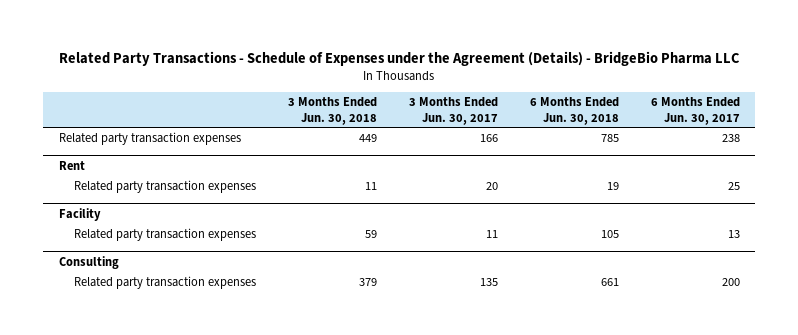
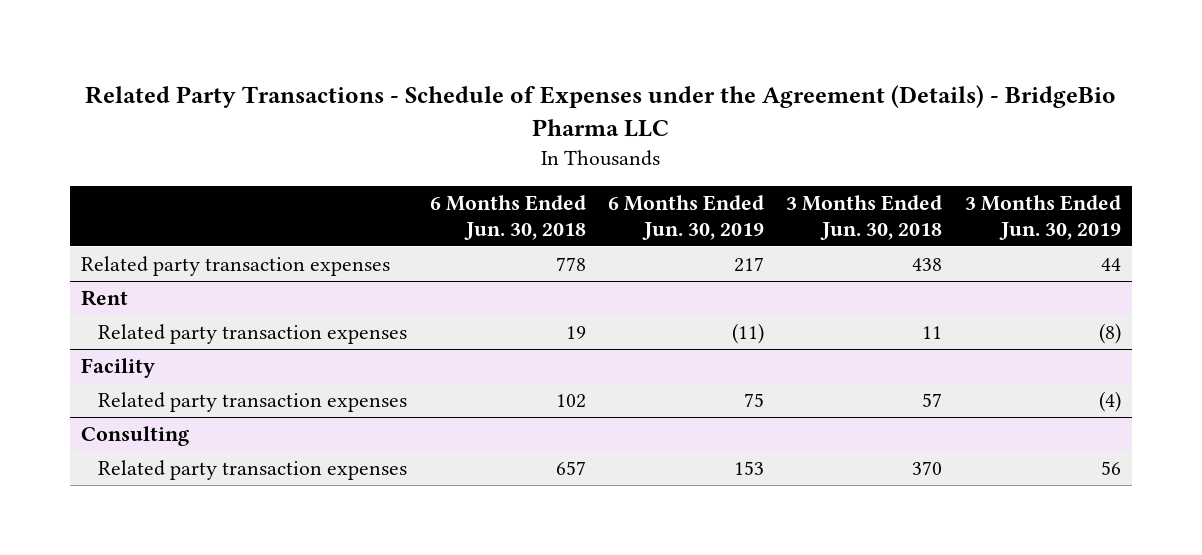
- | 3 Months Ended Jun. 30, 2018 | 3 Months Ended Jun. 30, 2017 | 6 Months Ended Jun. 30, 2018 | 6 Months Ended Jun. 30, 2017
+ | 6 Months Ended Jun. 30, 2018 | 6 Months Ended Jun. 30, 2019 | 3 Months Ended Jun. 30, 2018 | 3 Months Ended Jun. 30, 2019
- Related party transaction expenses | 449 | 166 | 785 | 238
+ Related party transaction expenses | 778 | 217 | 438 | 44
@ Facility
- Related party transaction expenses | 59 | 11 | 105 | 13
+ Related party transaction expenses | 102 | 75 | 57 | (4)
@ Consulting
- Related party transaction expenses | 379 | 135 | 661 | 200
+ Related party transaction expenses | 657 | 153 | 370 | 56

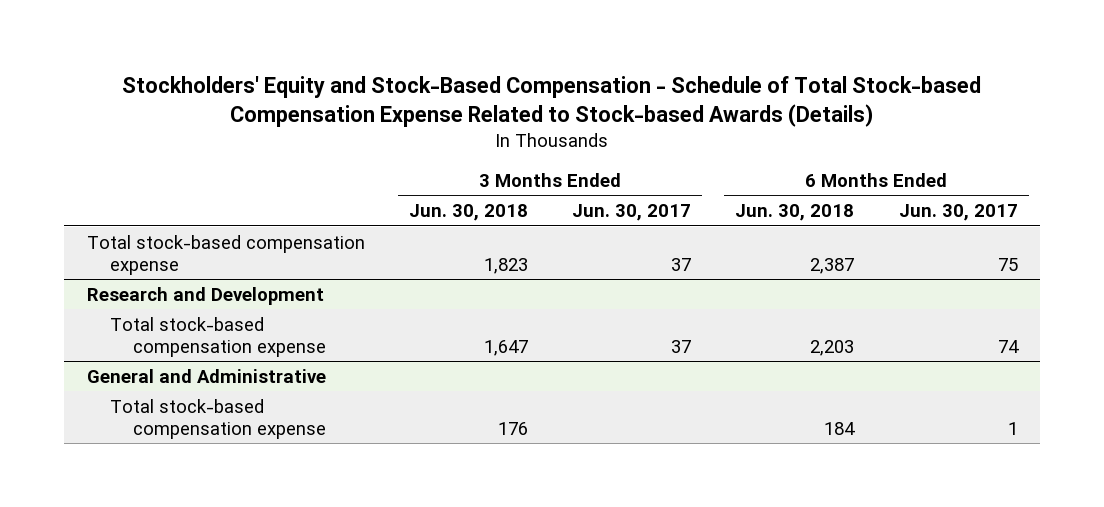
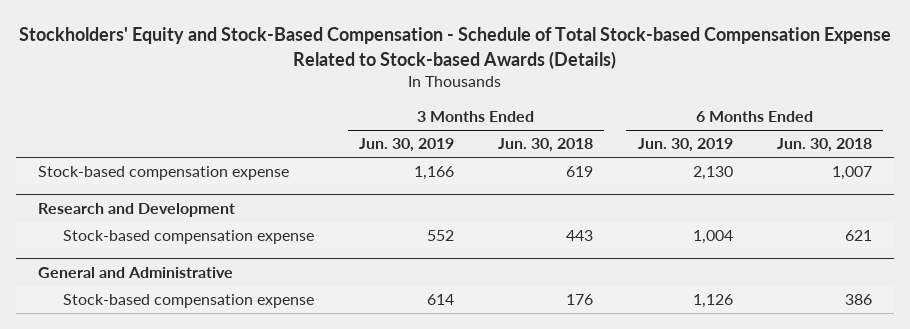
- | 3 Months Ended Jun. 30, 2018 | 3 Months Ended Jun. 30, 2017 | 6 Months Ended Jun. 30, 2018 | 6 Months Ended Jun. 30, 2017
+ | 3 Months Ended Jun. 30, 2019 | 3 Months Ended Jun. 30, 2018 | 6 Months Ended Jun. 30, 2019 | 6 Months Ended Jun. 30, 2018
- Total stock-based compensation expense | 1,823 | 37 | 2,387 | 75
+ Stock-based compensation expense | 1,166 | 619 | 2,130 | 1,007
@ Research and Development
- Total stock-based compensation expense | 1,647 | 37 | 2,203 | 74
+ Stock-based compensation expense | 552 | 443 | 1,004 | 621
@ General and Administrative
- Total stock-based compensation expense | 176 | | 184 | 1
+ Stock-based compensation expense | 614 | 176 | 1,126 | 386

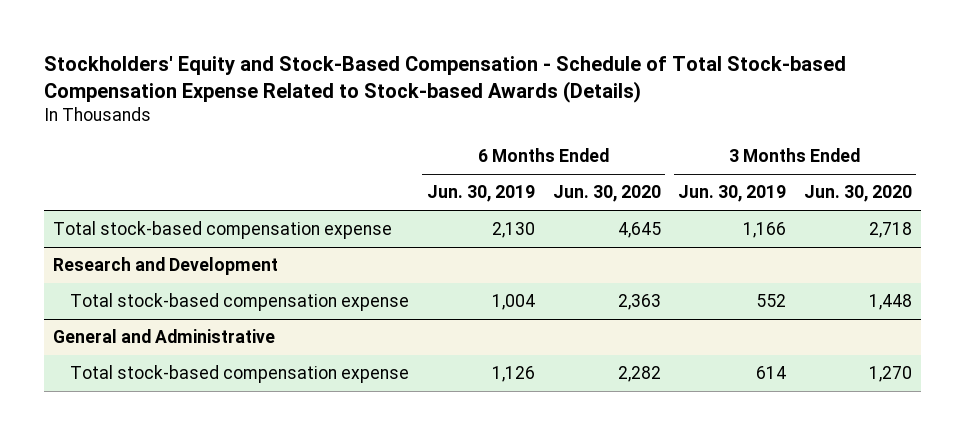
- | 3 Months Ended Jun. 30, 2019 | 3 Months Ended Jun. 30, 2018 | 6 Months Ended Jun. 30, 2019 | 6 Months Ended Jun. 30, 2018
+ | 6 Months Ended Jun. 30, 2019 | 6 Months Ended Jun. 30, 2020 | 3 Months Ended Jun. 30, 2019 | 3 Months Ended Jun. 30, 2020
- Stock-based compensation expense | 1,166 | 619 | 2,130 | 1,007
+ Total stock-based compensation expense | 2,130 | 4,645 | 1,166 | 2,718
@ Research and Development
- Stock-based compensation expense | 552 | 443 | 1,004 | 621
+ Total stock-based compensation expense | 1,004 | 2,363 | 552 | 1,448
@ General and Administrative
- Stock-based compensation expense | 614 | 176 | 1,126 | 386
+ Total stock-based compensation expense | 1,126 | 2,282 | 614 | 1,270

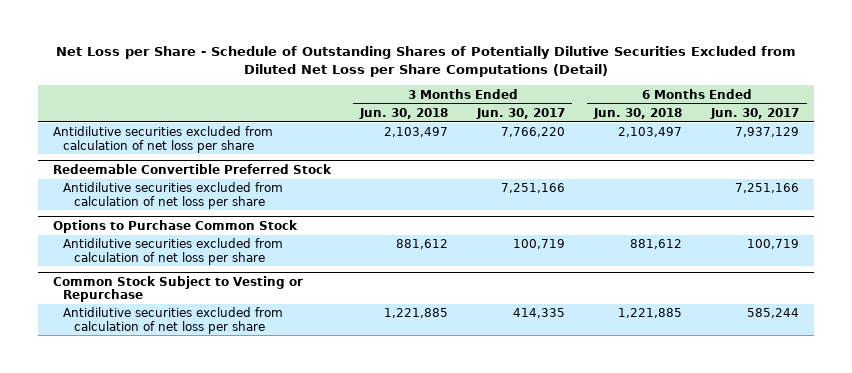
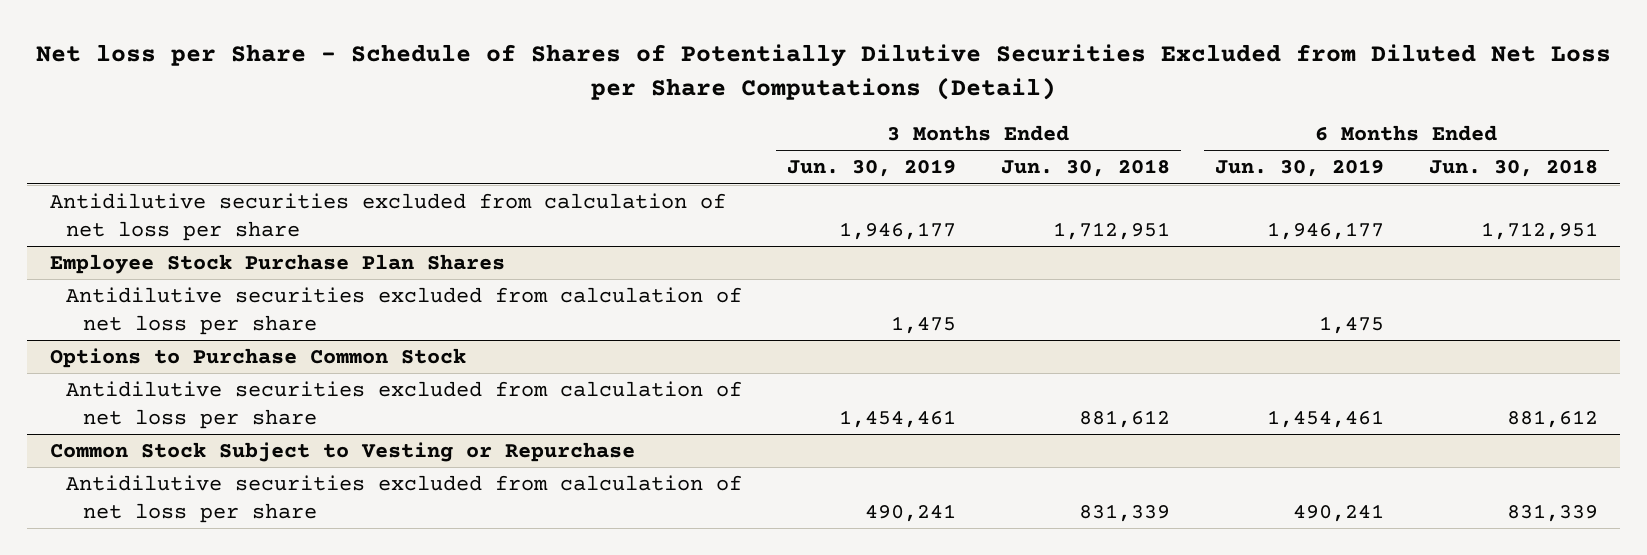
- Net Loss per Share - Schedule of Outstanding Shares of Potentially Dilutive Securities Excluded from Diluted Net Loss per Share Computations (Detail)
+ Net loss per Share - Schedule of Shares of Potentially Dilutive Securities Excluded from Diluted Net Loss per Share Computations (Detail)
- | 3 Months Ended Jun. 30, 2018 | 3 Months Ended Jun. 30, 2017 | 6 Months Ended Jun. 30, 2018 | 6 Months Ended Jun. 30, 2017
+ | 3 Months Ended Jun. 30, 2019 | 3 Months Ended Jun. 30, 2018 | 6 Months Ended Jun. 30, 2019 | 6 Months Ended Jun. 30, 2018
- Antidilutive securities excluded from calculation of net loss per share | 2,103,497 | 7,766,220 | 2,103,497 | 7,937,129
- Redeemable Convertible Preferred Stock
+ Antidilutive securities excluded from calculation of net loss per share | 1,946,177 | 1,712,951 | 1,946,177 | 1,712,951
+ Employee Stock Purchase Plan Shares
@ Common Stock Subject to Vesting or Repurchase
- Antidilutive securities excluded from calculation of net loss per share | 1,221,885 | 414,335 | 1,221,885 | 585,244
+ Antidilutive securities excluded from calculation of net loss per share | 490,241 | 831,339 | 490,241 | 831,339

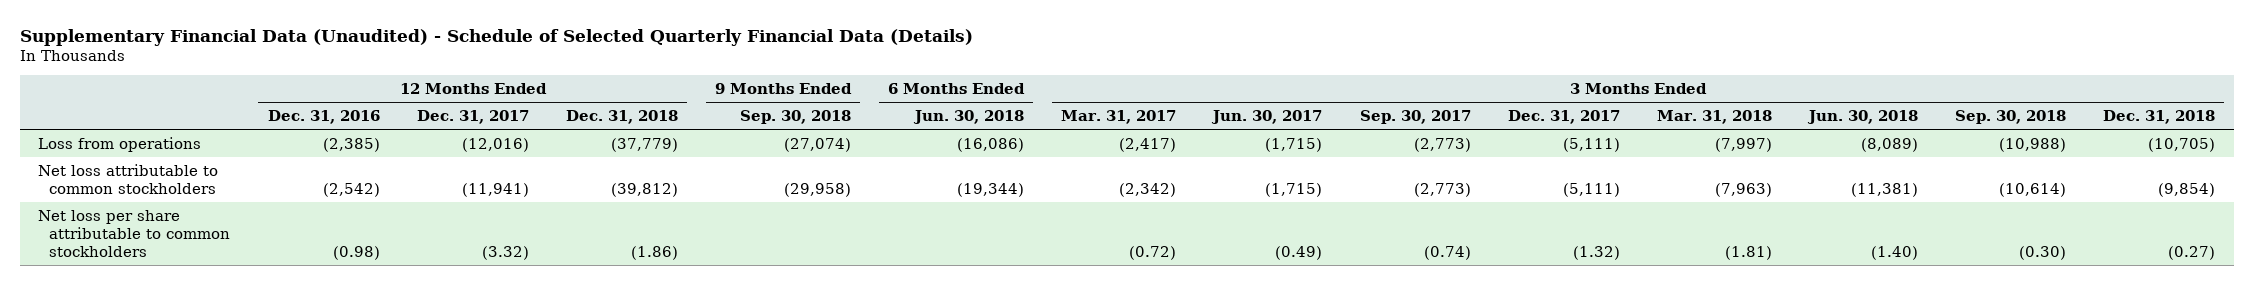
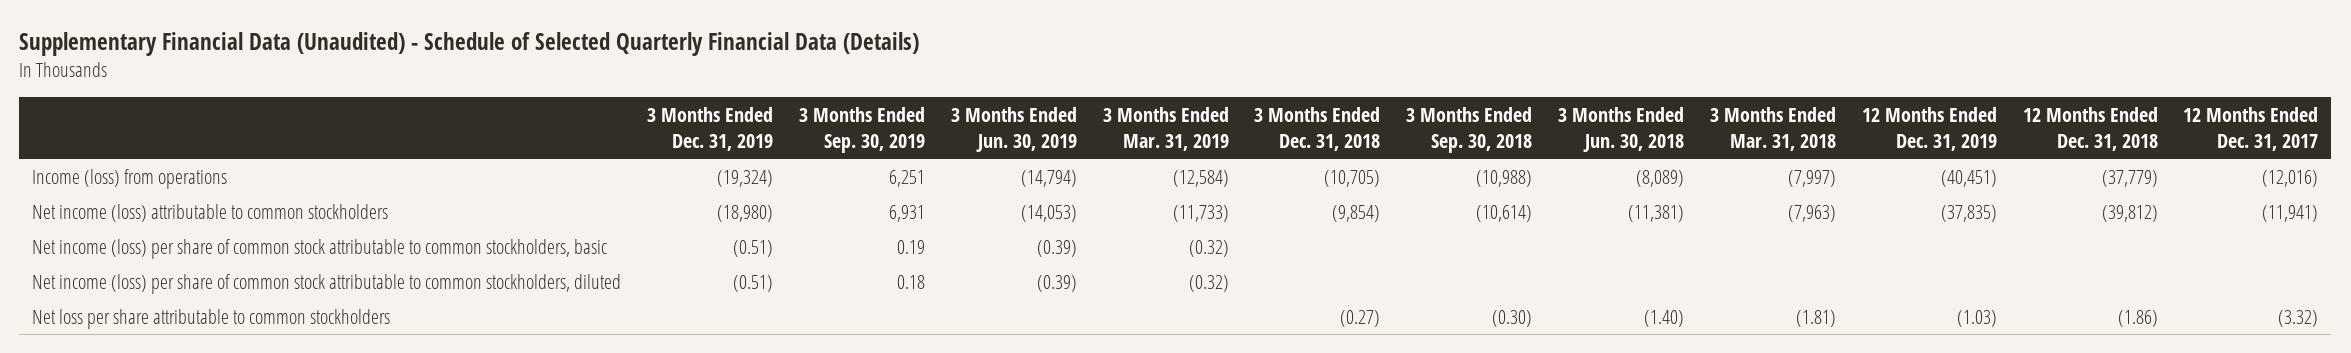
- | 12 Months Ended Dec. 31, 2016 | 12 Months Ended Dec. 31, 2017 | 12 Months Ended Dec. 31, 2018 | 9 Months Ended Sep. 30, 2018 | 6 Months Ended Jun. 30, 2018 | 3 Months Ended Mar. 31, 2017 | 3 Months Ended Jun. 30, 2017 | 3 Months Ended Sep. 30, 2017 | 3 Months Ended Dec. 31, 2017 | 3 Months Ended Mar. 31, 2018 | 3 Months Ended Jun. 30, 2018 | 3 Months Ended Sep. 30, 2018 | 3 Months Ended Dec. 31, 2018
+ | 3 Months Ended Dec. 31, 2019 | 3 Months Ended Sep. 30, 2019 | 3 Months Ended Jun. 30, 2019 | 3 Months Ended Mar. 31, 2019 | 3 Months Ended Dec. 31, 2018 | 3 Months Ended Sep. 30, 2018 | 3 Months Ended Jun. 30, 2018 | 3 Months Ended Mar. 31, 2018 | 12 Months Ended Dec. 31, 2019 | 12 Months Ended Dec. 31, 2018 | 12 Months Ended Dec. 31, 2017
- Loss from operations | (2,385) | (12,016) | (37,779) | (27,074) | (16,086) | (2,417) | (1,715) | (2,773) | (5,111) | (7,997) | (8,089) | (10,988) | (10,705)
- Net loss attributable to common stockholders | (2,542) | (11,941) | (39,812) | (29,958) | (19,344) | (2,342) | (1,715) | (2,773) | (5,111) | (7,963) | (11,381) | (10,614) | (9,854)
+ Income (loss) from operations | (19,324) | 6,251 | (14,794) | (12,584) | (10,705) | (10,988) | (8,089) | (7,997) | (40,451) | (37,779) | (12,016)
+ Net income (loss) attributable to common stockholders | (18,980) | 6,931 | (14,053) | (11,733) | (9,854) | (10,614) | (11,381) | (7,963) | (37,835) | (39,812) | (11,941)
+ Net income (loss) per share of common stock attributable to common stockholders, basic | (0.51) | 0.19 | (0.39) | (0.32) | | | | | | |
+ Net income (loss) per share of common stock attributable to common stockholders, diluted | (0.51) | 0.18 | (0.39) | (0.32) | | | | | | |

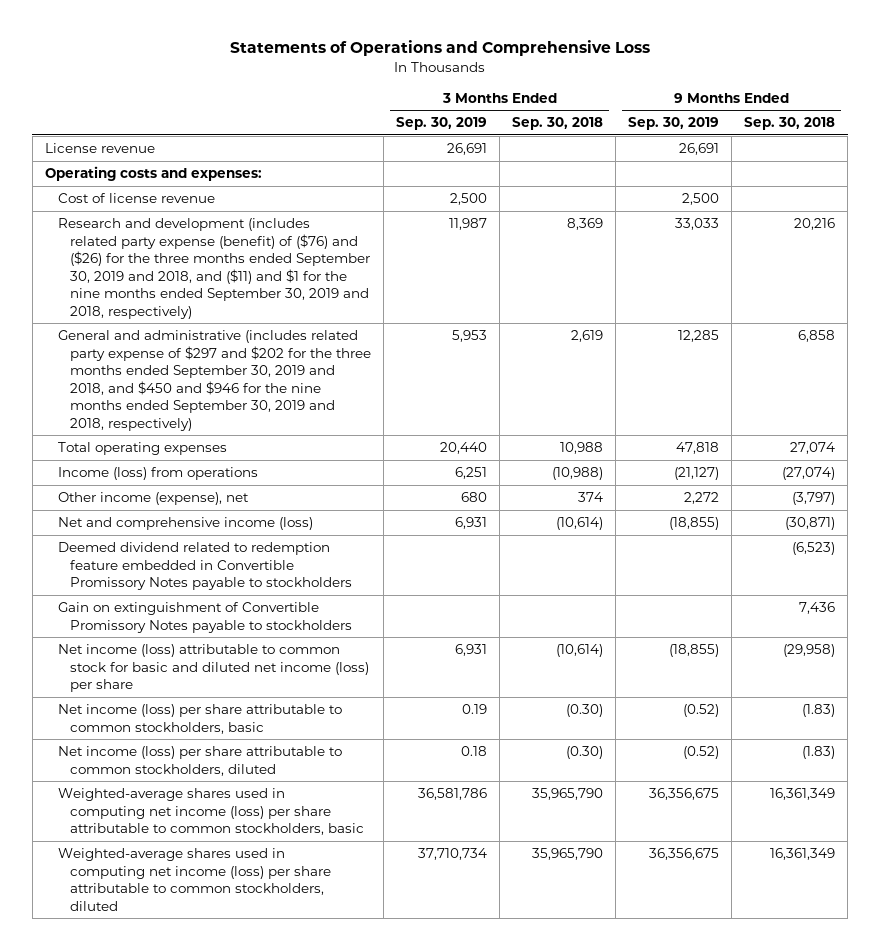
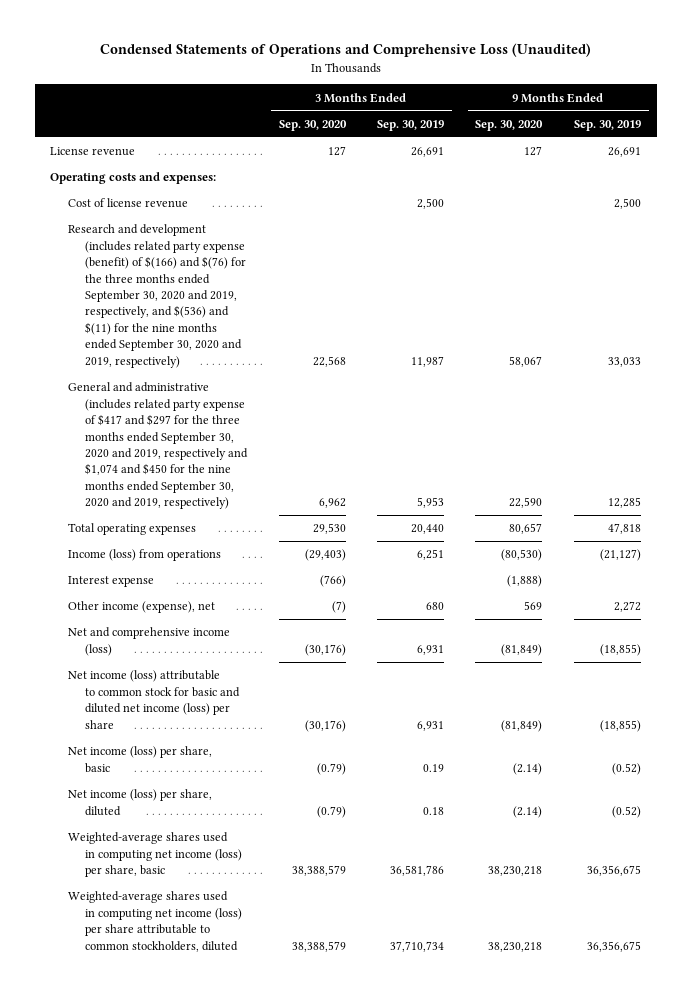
- Statements of Operations and Comprehensive Loss
+ Condensed Statements of Operations and Comprehensive Loss (Unaudited)
- | 3 Months Ended Sep. 30, 2019 | 3 Months Ended Sep. 30, 2018 | 9 Months Ended Sep. 30, 2019 | 9 Months Ended Sep. 30, 2018
+ | 3 Months Ended Sep. 30, 2020 | 3 Months Ended Sep. 30, 2019 | 9 Months Ended Sep. 30, 2020 | 9 Months Ended Sep. 30, 2019
- Research and development (includes related party expense (benefit) of ($76) and ($26) for the three months ended September 30, 2019 and 2018, and ($11) and $1 for the nine months ended September 30, 2019 and 2018, respectively) | 11,987 | 8,369 | 33,033 | 20,216
- General and administrative (includes related party expense of $297 and $202 for the three months ended September 30, 2019 and 2018, and $450 and $946 for the nine months ended September 30, 2019 and 2018, respectively) | 5,953 | 2,619 | 12,285 | 6,858
+ Research and development (includes related party expense (benefit) of $(166) and $(76) for the three months ended September 30, 2020 and 2019, respectively, and $(536) and $(11) for the nine months ended September 30, 2020 and 2019, respectively) | 22,568 | 11,987 | 58,067 | 33,033
+ General and administrative (includes related party expense of $417 and $297 for the three months ended September 30, 2020 and 2019, respectively and $1,074 and $450 for the nine months ended September 30, 2020 and 2019, respectively) | 6,962 | 5,953 | 22,590 | 12,285
+ Interest expense | (766) | | (1,888) |
- Deemed dividend related to redemption feature embedded in Convertible Promissory Notes payable to stockholders | | | | (6,523)
- Gain on extinguishment of Convertible Promissory Notes payable to stockholders | | | | 7,436
- Net income (loss) per share attributable to common stockholders, basic | 0.19 | (0.30) | (0.52) | (1.83)
- Net income (loss) per share attributable to common stockholders, diluted | 0.18 | (0.30) | (0.52) | (1.83)
- Weighted-average shares used in computing net income (loss) per share attributable to common stockholders, basic | 36,581,786 | 35,965,790 | 36,356,675 | 16,361,349
+ Net income (loss) per share, basic | (0.79) | 0.19 | (2.14) | (0.52)
+ Net income (loss) per share, diluted | (0.79) | 0.18 | (2.14) | (0.52)
+ Weighted-average shares used in computing net income (loss) per share, basic | 38,388,579 | 36,581,786 | 38,230,218 | 36,356,675

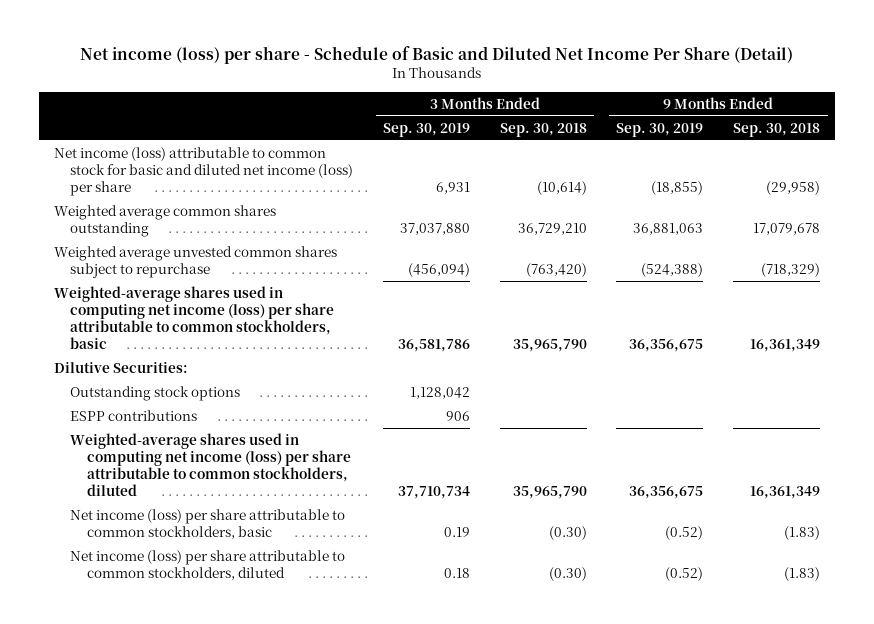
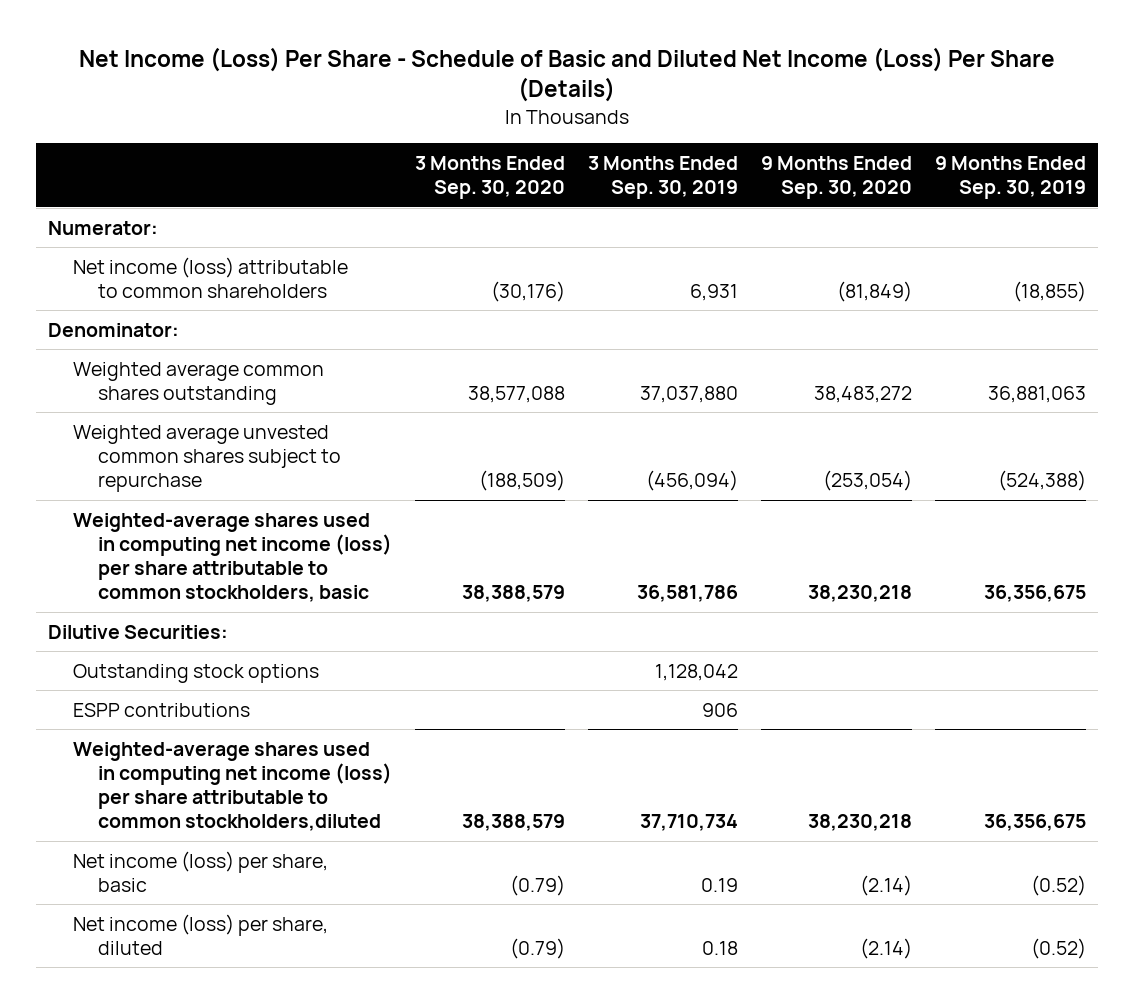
- Net income (loss) per share - Schedule of Basic and Diluted Net Income Per Share (Detail)
+ Net Income (Loss) Per Share - Schedule of Basic and Diluted Net Income (Loss) Per Share (Details)
- | 3 Months Ended Sep. 30, 2019 | 3 Months Ended Sep. 30, 2018 | 9 Months Ended Sep. 30, 2019 | 9 Months Ended Sep. 30, 2018
+ | 3 Months Ended Sep. 30, 2020 | 3 Months Ended Sep. 30, 2019 | 9 Months Ended Sep. 30, 2020 | 9 Months Ended Sep. 30, 2019
- Net income (loss) attributable to common stock for basic and diluted net income (loss) per share | 6,931 | (10,614) | (18,855) | (29,958)
+ Numerator:
+ Net income (loss) attributable to common shareholders | (30,176) | 6,931 | (81,849) | (18,855)
+ Denominator:
- Weighted-average shares used in computing net income (loss) per share attributable to common stockholders, diluted | 37,710,734 | 35,965,790 | 36,356,675 | 16,361,349
- Net income (loss) per share attributable to common stockholders, basic | 0.19 | (0.30) | (0.52) | (1.83)
- Net income (loss) per share attributable to common stockholders, diluted | 0.18 | (0.30) | (0.52) | (1.83)
+ Weighted-average shares used in computing net income (loss) per share attributable to common stockholders,diluted | 38,388,579 | 37,710,734 | 38,230,218 | 36,356,675
+ Net income (loss) per share, basic | (0.79) | 0.19 | (2.14) | (0.52)
+ Net income (loss) per share, diluted | (0.79) | 0.18 | (2.14) | (0.52)

